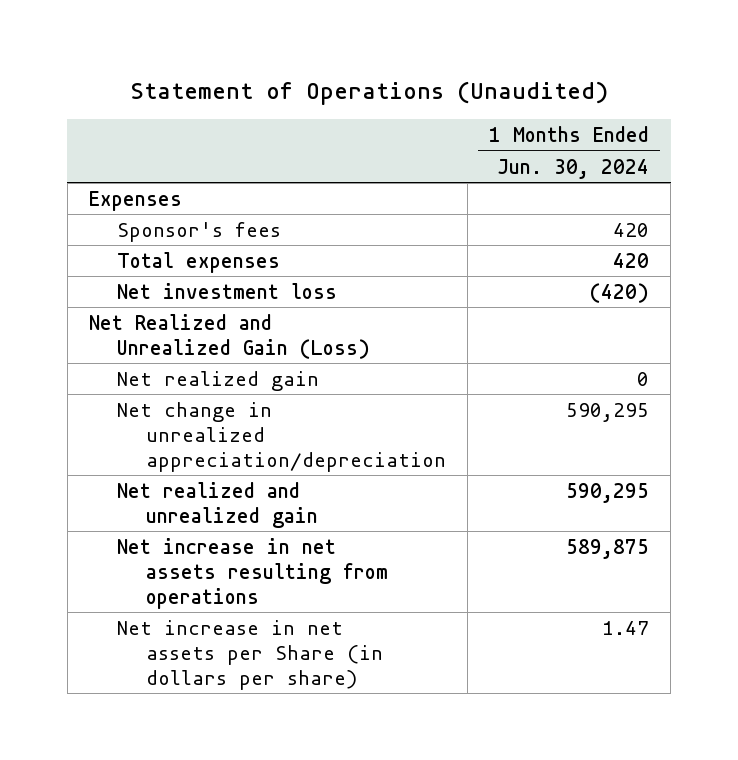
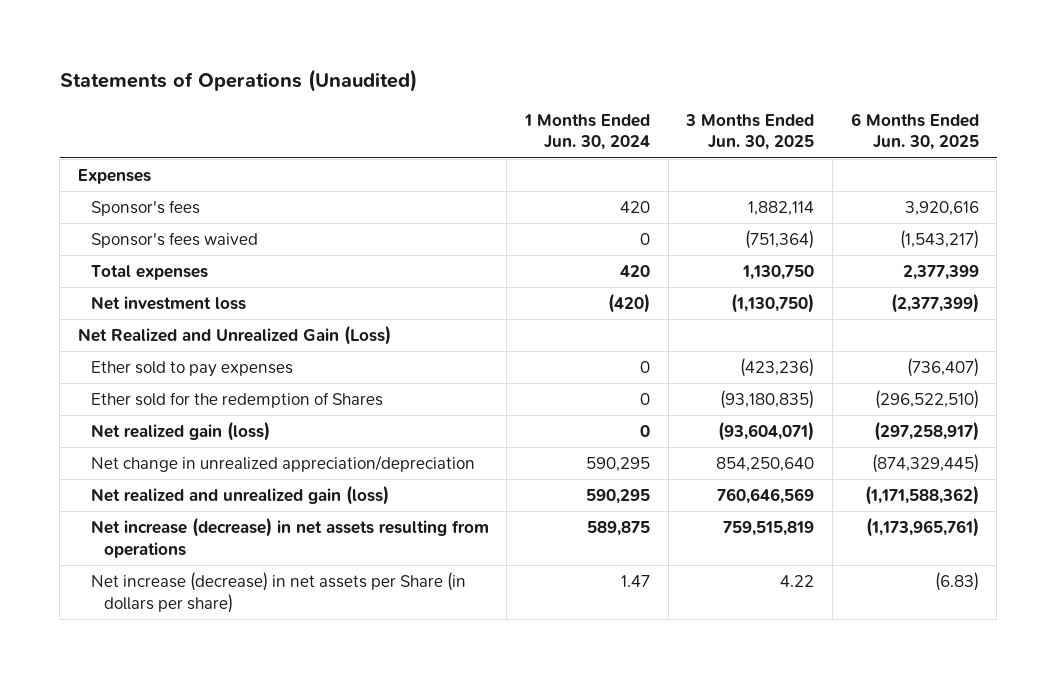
- Statement of Operations (Unaudited)
+ Statements of Operations (Unaudited)
- | 1 Months Ended Jun. 30, 2024
+ | 1 Months Ended Jun. 30, 2024 | 3 Months Ended Jun. 30, 2025 | 6 Months Ended Jun. 30, 2025
+ Sponsor's fees waived | 0 | (751,364) | (1,543,217)
- Net realized gain | 0
+ Ether sold to pay expenses | 0 | (423,236) | (736,407)
+ Ether sold for the redemption of Shares | 0 | (93,180,835) | (296,522,510)
+ Net realized gain (loss) | 0 | (93,604,071) | (297,258,917)
- Net realized and unrealized gain | 590,295
- Net increase in net assets resulting from operations | 589,875
- Net increase in net assets per Share (in dollars per share) | 1.47
+ Net realized and unrealized gain (loss) | 590,295 | 760,646,569 | (1,171,588,362)
+ Net increase (decrease) in net assets resulting from operations | 589,875 | 759,515,819 | (1,173,965,761)
+ Net increase (decrease) in net assets per Share (in dollars per share) | 1.47 | 4.22 | (6.83)

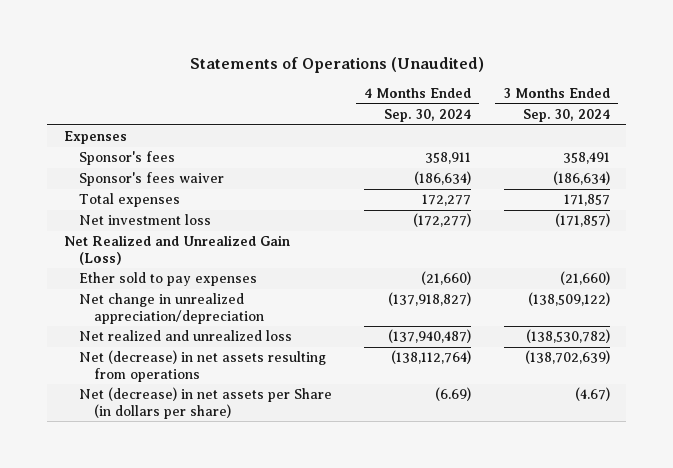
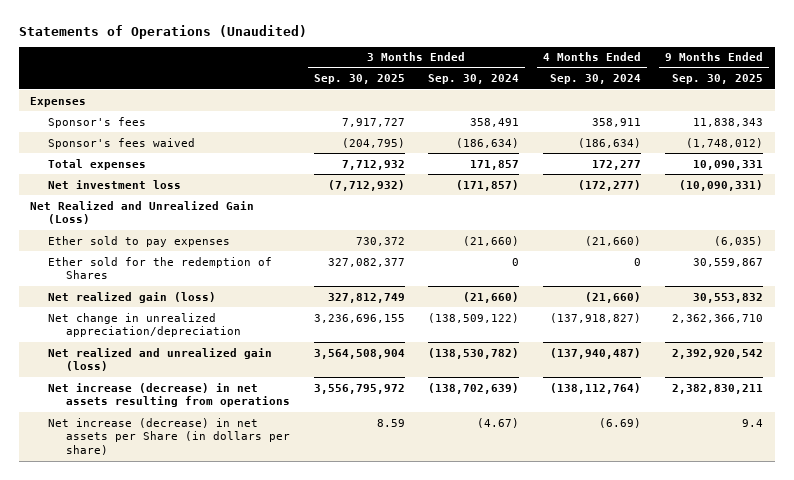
- | 4 Months Ended Sep. 30, 2024 | 3 Months Ended Sep. 30, 2024
+ | 3 Months Ended Sep. 30, 2025 | 3 Months Ended Sep. 30, 2024 | 4 Months Ended Sep. 30, 2024 | 9 Months Ended Sep. 30, 2025
- Sponsor's fees waiver | (186,634) | (186,634)
+ Sponsor's fees waived | (204,795) | (186,634) | (186,634) | (1,748,012)
+ Ether sold for the redemption of Shares | 327,082,377 | 0 | 0 | 30,559,867
+ Net realized gain (loss) | 327,812,749 | (21,660) | (21,660) | 30,553,832
- Net realized and unrealized loss | (137,940,487) | (138,530,782)
- Net (decrease) in net assets resulting from operations | (138,112,764) | (138,702,639)
- Net (decrease) in net assets per Share (in dollars per share) | (6.69) | (4.67)
+ Net realized and unrealized gain (loss) | 3,564,508,904 | (138,530,782) | (137,940,487) | 2,392,920,542
+ Net increase (decrease) in net assets resulting from operations | 3,556,795,972 | (138,702,639) | (138,112,764) | 2,382,830,211
+ Net increase (decrease) in net assets per Share (in dollars per share) | 8.59 | (4.67) | (6.69) | 9.4

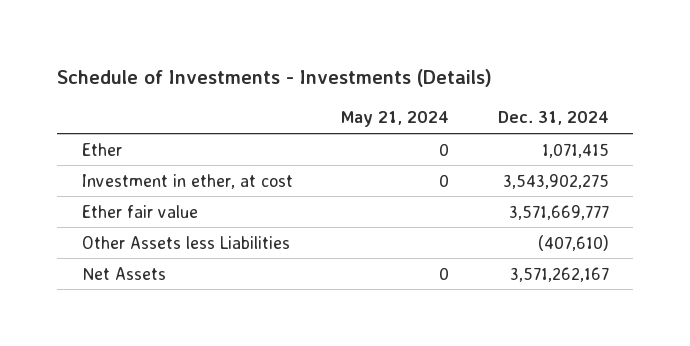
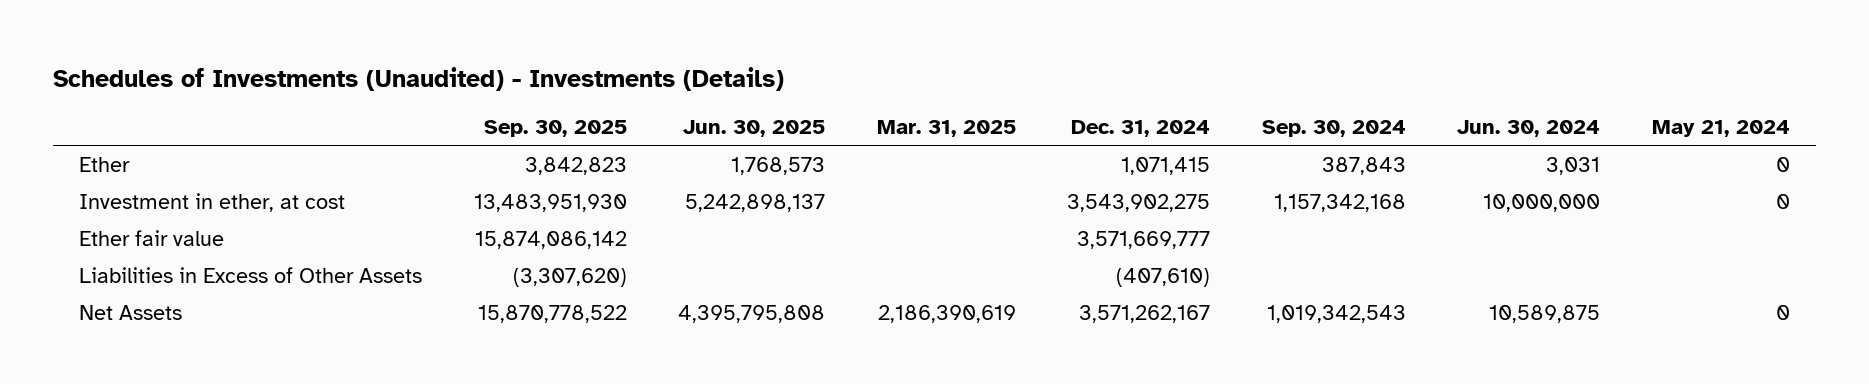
- Schedule of Investments - Investments (Details)
+ Schedules of Investments (Unaudited) - Investments (Details)
- | May 21, 2024 | Dec. 31, 2024
+ | Sep. 30, 2025 | Jun. 30, 2025 | Mar. 31, 2025 | Dec. 31, 2024 | Sep. 30, 2024 | Jun. 30, 2024 | May 21, 2024
- Other Assets less Liabilities | | (407,610)
+ Liabilities in Excess of Other Assets | (3,307,620) | | | (407,610) | | |

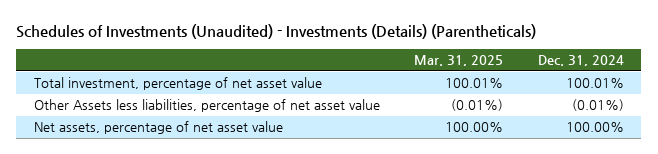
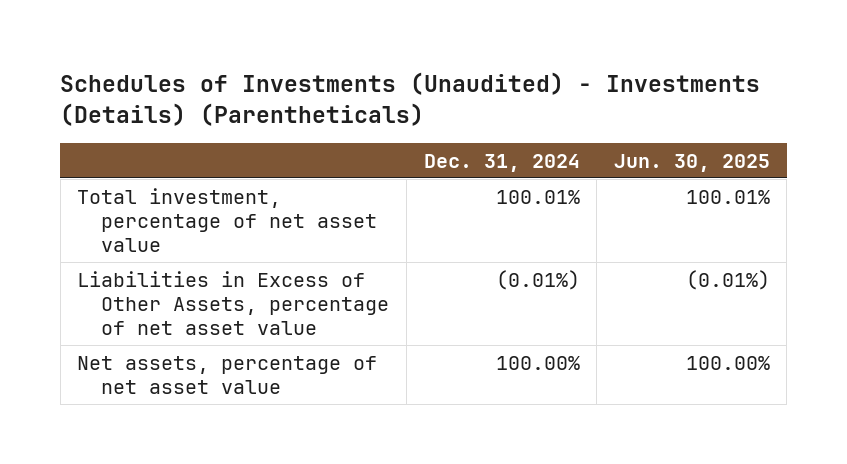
- | Mar. 31, 2025 | Dec. 31, 2024
+ | Dec. 31, 2024 | Jun. 30, 2025
- Other Assets less liabilities, percentage of net asset value | (0.01%) | (0.01%)
+ Liabilities in Excess of Other Assets, percentage of net asset value | (0.01%) | (0.01%)

